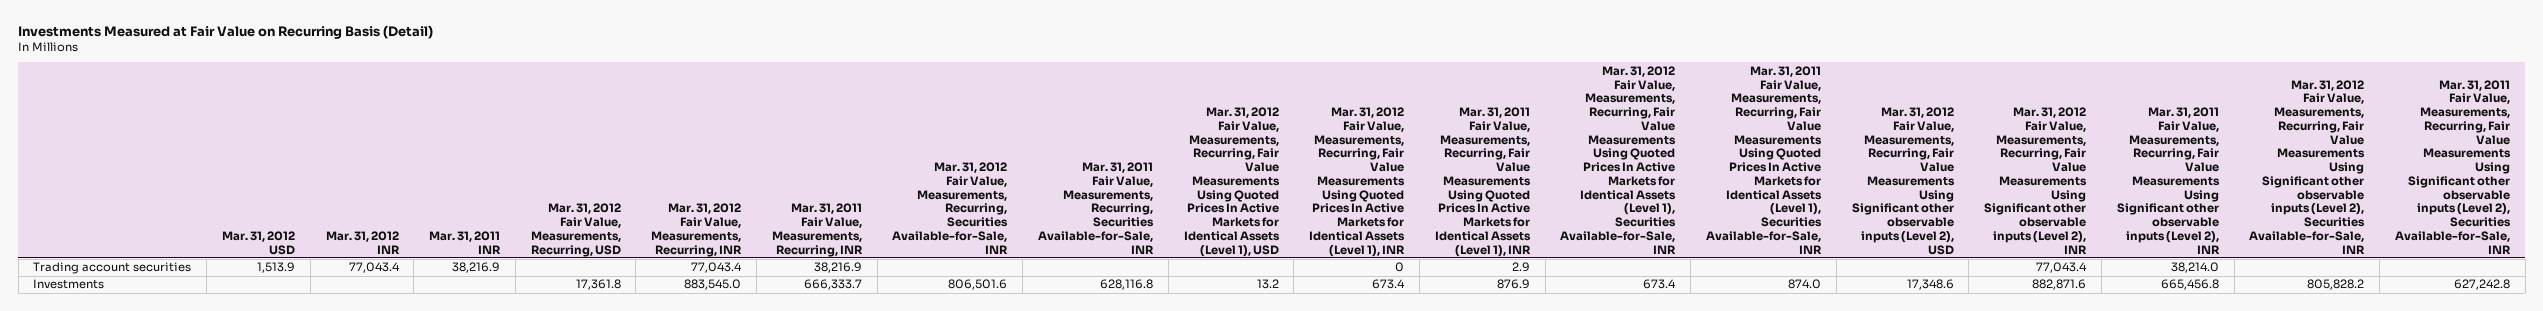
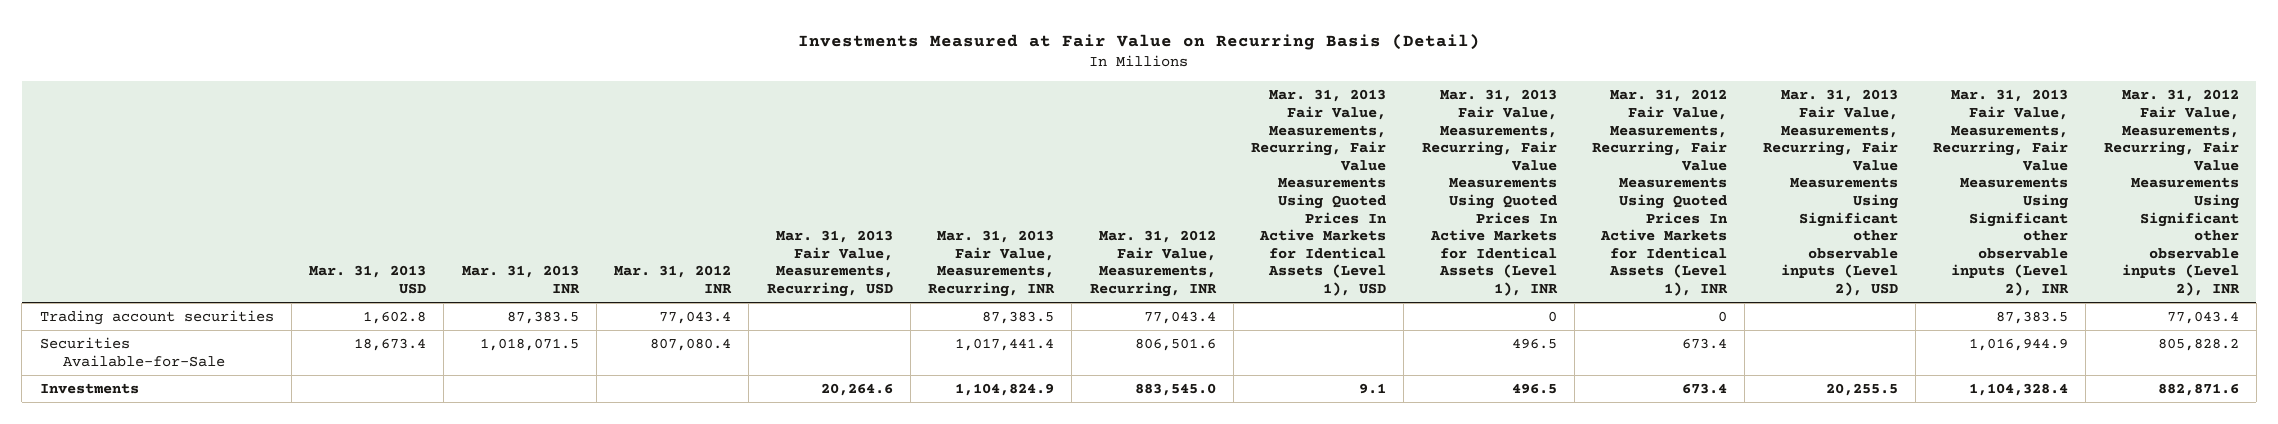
- | Mar. 31, 2012 USD | Mar. 31, 2012 INR | Mar. 31, 2011 INR | Mar. 31, 2012 Fair Value, Measurements, Recurring, USD | Mar. 31, 2012 Fair Value, Measurements, Recurring, INR | Mar. 31, 2011 Fair Value, Measurements, Recurring, INR | Mar. 31, 2012 Fair Value, Measurements, Recurring, Securities Available-for-Sale, INR | Mar. 31, 2011 Fair Value, Measurements, Recurring, Securities Available-for-Sale, INR | Mar. 31, 2012 Fair Value, Measurements, Recurring, Fair Value Measurements Using Quoted Prices In Active Markets for Identical Assets (Level 1), USD | Mar. 31, 2012 Fair Value, Measurements, Recurring, Fair Value Measurements Using Quoted Prices In Active Markets for Identical Assets (Level 1), INR | Mar. 31, 2011 Fair Value, Measurements, Recurring, Fair Value Measurements Using Quoted Prices In Active Markets for Identical Assets (Level 1), INR | Mar. 31, 2012 Fair Value, Measurements, Recurring, Fair Value Measurements Using Quoted Prices In Active Markets for Identical Assets (Level 1), Securities Available-for-Sale, INR | Mar. 31, 2011 Fair Value, Measurements, Recurring, Fair Value Measurements Using Quoted Prices In Active Markets for Identical Assets (Level 1), Securities Available-for-Sale, INR | Mar. 31, 2012 Fair Value, Measurements, Recurring, Fair Value Measurements Using Significant other observable inputs (Level 2), USD | Mar. 31, 2012 Fair Value, Measurements, Recurring, Fair Value Measurements Using Significant other observable inputs (Level 2), INR | Mar. 31, 2011 Fair Value, Measurements, Recurring, Fair Value Measurements Using Significant other observable inputs (Level 2), INR | Mar. 31, 2012 Fair Value, Measurements, Recurring, Fair Value Measurements Using Significant other observable inputs (Level 2), Securities Available-for-Sale, INR | Mar. 31, 2011 Fair Value, Measurements, Recurring, Fair Value Measurements Using Significant other observable inputs (Level 2), Securities Available-for-Sale, INR
+ | Mar. 31, 2013 USD | Mar. 31, 2013 INR | Mar. 31, 2012 INR | Mar. 31, 2013 Fair Value, Measurements, Recurring, USD | Mar. 31, 2013 Fair Value, Measurements, Recurring, INR | Mar. 31, 2012 Fair Value, Measurements, Recurring, INR | Mar. 31, 2013 Fair Value, Measurements, Recurring, Fair Value Measurements Using Quoted Prices In Active Markets for Identical Assets (Level 1), USD | Mar. 31, 2013 Fair Value, Measurements, Recurring, Fair Value Measurements Using Quoted Prices In Active Markets for Identical Assets (Level 1), INR | Mar. 31, 2012 Fair Value, Measurements, Recurring, Fair Value Measurements Using Quoted Prices In Active Markets for Identical Assets (Level 1), INR | Mar. 31, 2013 Fair Value, Measurements, Recurring, Fair Value Measurements Using Significant other observable inputs (Level 2), USD | Mar. 31, 2013 Fair Value, Measurements, Recurring, Fair Value Measurements Using Significant other observable inputs (Level 2), INR | Mar. 31, 2012 Fair Value, Measurements, Recurring, Fair Value Measurements Using Significant other observable inputs (Level 2), INR
+ Securities Available-for-Sale | 18,673.4 | 1,018,071.5 | 807,080.4 | | 1,017,441.4 | 806,501.6 | | 496.5 | 673.4 | | 1,016,944.9 | 805,828.2

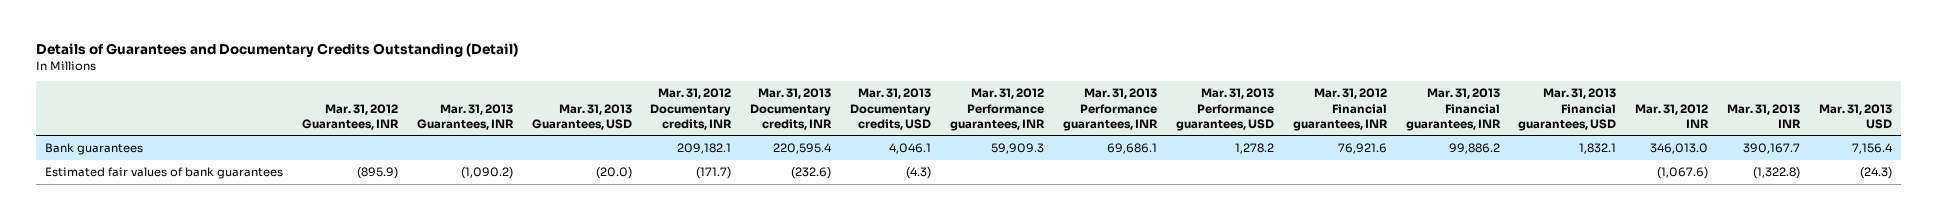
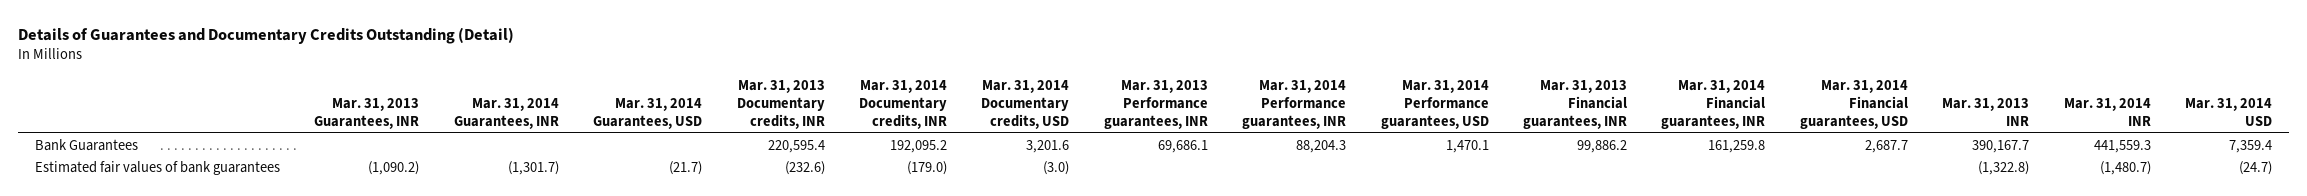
- | Mar. 31, 2012 Guarantees, INR | Mar. 31, 2013 Guarantees, INR | Mar. 31, 2013 Guarantees, USD | Mar. 31, 2012 Documentary credits, INR | Mar. 31, 2013 Documentary credits, INR | Mar. 31, 2013 Documentary credits, USD | Mar. 31, 2012 Performance guarantees, INR | Mar. 31, 2013 Performance guarantees, INR | Mar. 31, 2013 Performance guarantees, USD | Mar. 31, 2012 Financial guarantees, INR | Mar. 31, 2013 Financial guarantees, INR | Mar. 31, 2013 Financial guarantees, USD | Mar. 31, 2012 INR | Mar. 31, 2013 INR | Mar. 31, 2013 USD
+ | Mar. 31, 2013 Guarantees, INR | Mar. 31, 2014 Guarantees, INR | Mar. 31, 2014 Guarantees, USD | Mar. 31, 2013 Documentary credits, INR | Mar. 31, 2014 Documentary credits, INR | Mar. 31, 2014 Documentary credits, USD | Mar. 31, 2013 Performance guarantees, INR | Mar. 31, 2014 Performance guarantees, INR | Mar. 31, 2014 Performance guarantees, USD | Mar. 31, 2013 Financial guarantees, INR | Mar. 31, 2014 Financial guarantees, INR | Mar. 31, 2014 Financial guarantees, USD | Mar. 31, 2013 INR | Mar. 31, 2014 INR | Mar. 31, 2014 USD
- Bank guarantees | | | | 209,182.1 | 220,595.4 | 4,046.1 | 59,909.3 | 69,686.1 | 1,278.2 | 76,921.6 | 99,886.2 | 1,832.1 | 346,013.0 | 390,167.7 | 7,156.4
+ Bank Guarantees | | | | 220,595.4 | 192,095.2 | 3,201.6 | 69,686.1 | 88,204.3 | 1,470.1 | 99,886.2 | 161,259.8 | 2,687.7 | 390,167.7 | 441,559.3 | 7,359.4

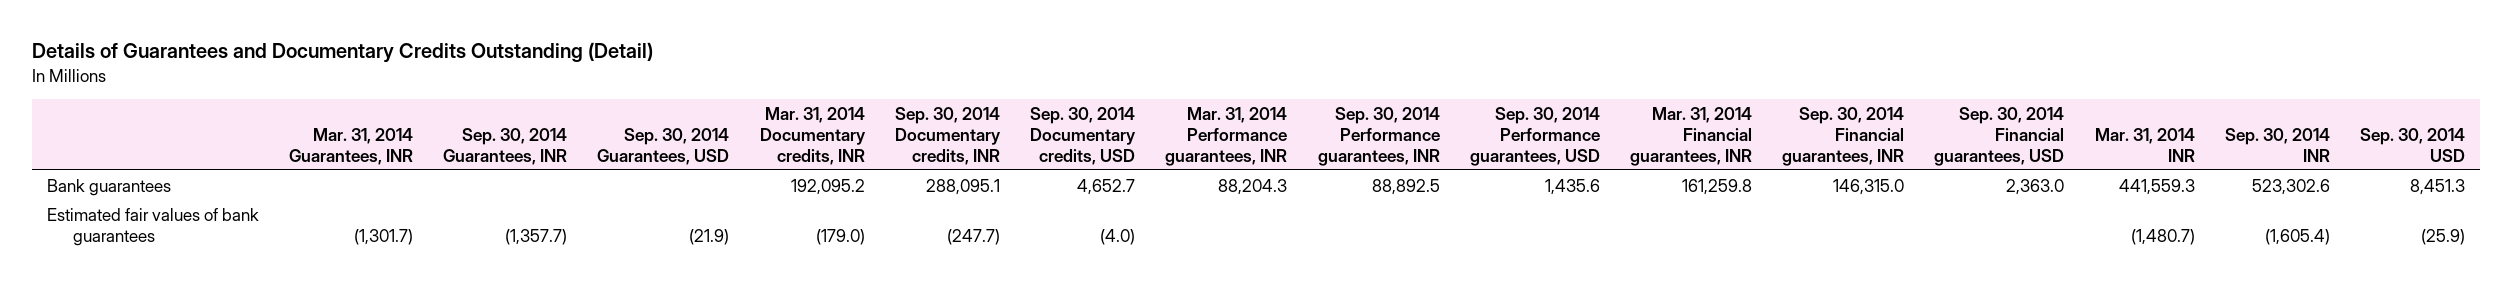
- | Mar. 31, 2013 Guarantees, INR | Mar. 31, 2014 Guarantees, INR | Mar. 31, 2014 Guarantees, USD | Mar. 31, 2013 Documentary credits, INR | Mar. 31, 2014 Documentary credits, INR | Mar. 31, 2014 Documentary credits, USD | Mar. 31, 2013 Performance guarantees, INR | Mar. 31, 2014 Performance guarantees, INR | Mar. 31, 2014 Performance guarantees, USD | Mar. 31, 2013 Financial guarantees, INR | Mar. 31, 2014 Financial guarantees, INR | Mar. 31, 2014 Financial guarantees, USD | Mar. 31, 2013 INR | Mar. 31, 2014 INR | Mar. 31, 2014 USD
+ | Mar. 31, 2014 Guarantees, INR | Sep. 30, 2014 Guarantees, INR | Sep. 30, 2014 Guarantees, USD | Mar. 31, 2014 Documentary credits, INR | Sep. 30, 2014 Documentary credits, INR | Sep. 30, 2014 Documentary credits, USD | Mar. 31, 2014 Performance guarantees, INR | Sep. 30, 2014 Performance guarantees, INR | Sep. 30, 2014 Performance guarantees, USD | Mar. 31, 2014 Financial guarantees, INR | Sep. 30, 2014 Financial guarantees, INR | Sep. 30, 2014 Financial guarantees, USD | Mar. 31, 2014 INR | Sep. 30, 2014 INR | Sep. 30, 2014 USD
- Bank Guarantees | | | | 220,595.4 | 192,095.2 | 3,201.6 | 69,686.1 | 88,204.3 | 1,470.1 | 99,886.2 | 161,259.8 | 2,687.7 | 390,167.7 | 441,559.3 | 7,359.4
+ Bank guarantees | | | | 192,095.2 | 288,095.1 | 4,652.7 | 88,204.3 | 88,892.5 | 1,435.6 | 161,259.8 | 146,315.0 | 2,363.0 | 441,559.3 | 523,302.6 | 8,451.3

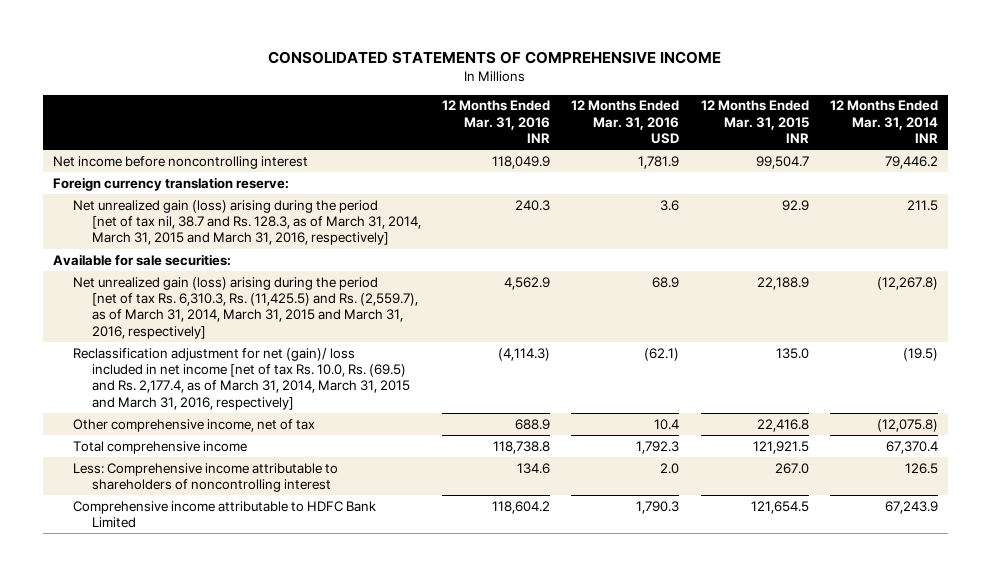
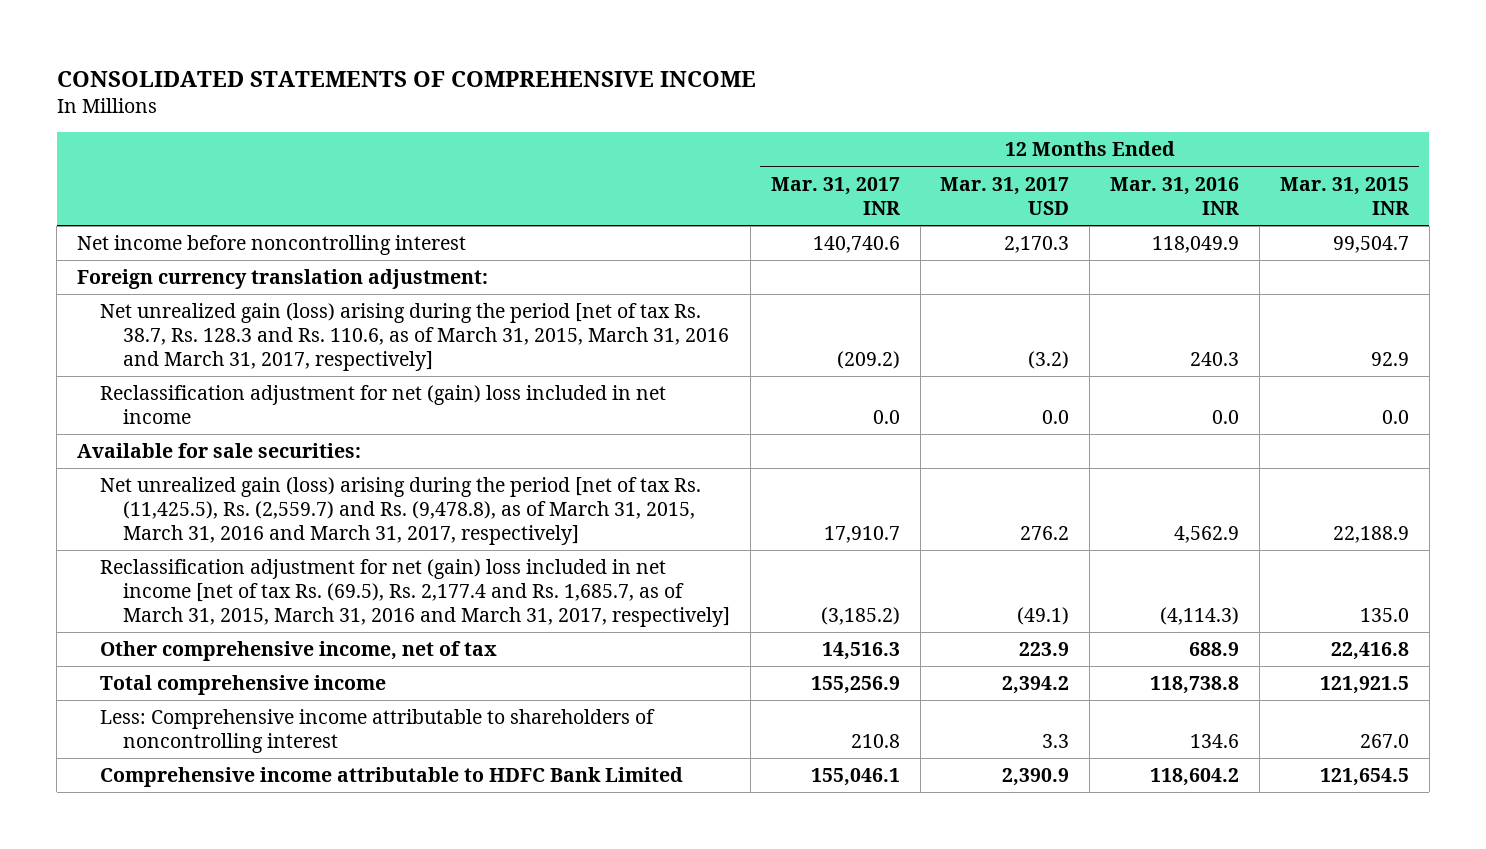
- | 12 Months Ended Mar. 31, 2016 INR | 12 Months Ended Mar. 31, 2016 USD | 12 Months Ended Mar. 31, 2015 INR | 12 Months Ended Mar. 31, 2014 INR
+ | 12 Months Ended Mar. 31, 2017 INR | 12 Months Ended Mar. 31, 2017 USD | 12 Months Ended Mar. 31, 2016 INR | 12 Months Ended Mar. 31, 2015 INR
- Foreign currency translation reserve:
- Net unrealized gain (loss) arising during the period [net of tax nil, 38.7 and Rs. 128.3, as of March 31, 2014, March 31, 2015 and March 31, 2016, respectively] | 240.3 | 3.6 | 92.9 | 211.5
+ Foreign currency translation adjustment:
+ Net unrealized gain (loss) arising during the period [net of tax Rs. 38.7, Rs. 128.3 and Rs. 110.6, as of March 31, 2015, March 31, 2016 and March 31, 2017, respectively] | (209.2) | (3.2) | 240.3 | 92.9
+ Reclassification adjustment for net (gain) loss included in net income | 0.0 | 0.0 | 0.0 | 0.0
- Net unrealized gain (loss) arising during the period [net of tax Rs. 6,310.3, Rs. (11,425.5) and Rs. (2,559.7), as of March 31, 2014, March 31, 2015 and March 31, 2016, respectively] | 4,562.9 | 68.9 | 22,188.9 | (12,267.8)
- Reclassification adjustment for net (gain)/ loss included in net income [net of tax Rs. 10.0, Rs. (69.5) and Rs. 2,177.4, as of March 31, 2014, March 31, 2015 and March 31, 2016, respectively] | (4,114.3) | (62.1) | 135.0 | (19.5)
+ Net unrealized gain (loss) arising during the period [net of tax Rs. (11,425.5), Rs. (2,559.7) and Rs. (9,478.8), as of March 31, 2015, March 31, 2016 and March 31, 2017, respectively] | 17,910.7 | 276.2 | 4,562.9 | 22,188.9
+ Reclassification adjustment for net (gain) loss included in net income [net of tax Rs. (69.5), Rs. 2,177.4 and Rs. 1,685.7, as of March 31, 2015, March 31, 2016 and March 31, 2017, respectively] | (3,185.2) | (49.1) | (4,114.3) | 135.0

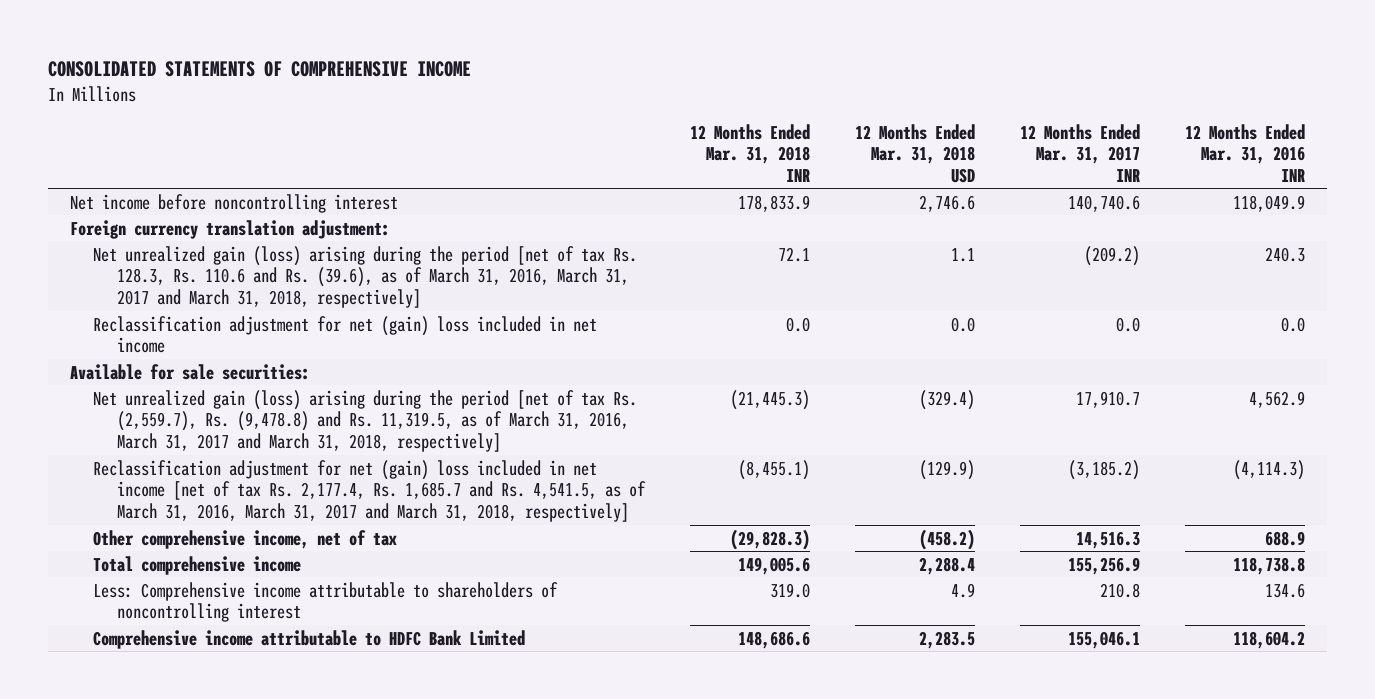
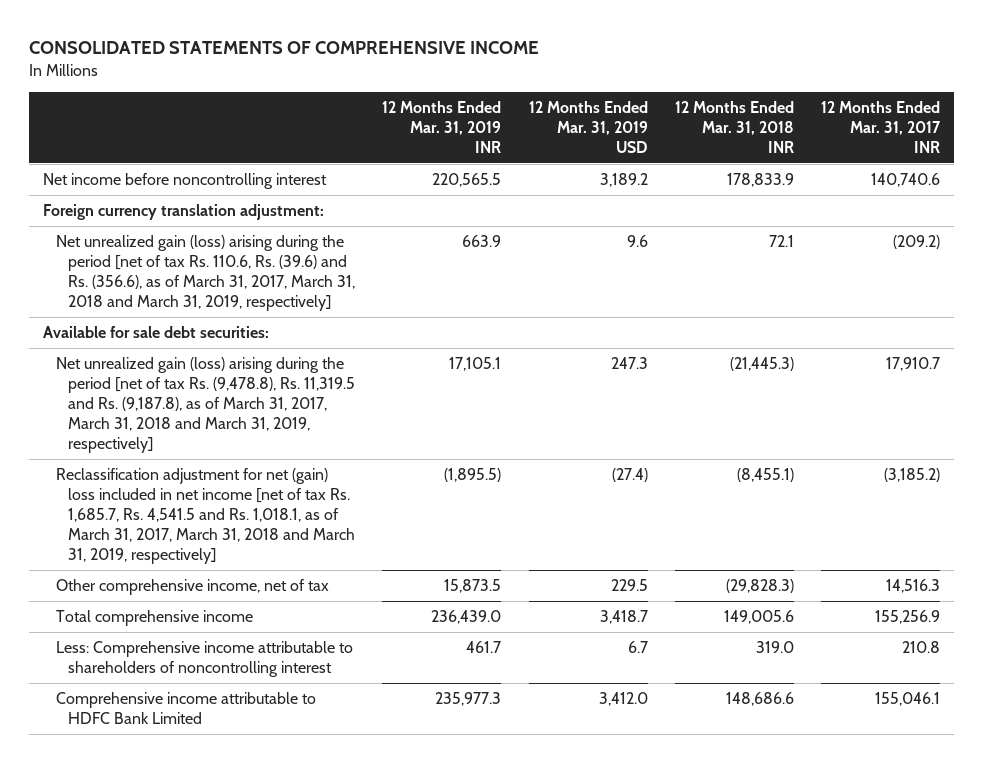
- | 12 Months Ended Mar. 31, 2018 INR | 12 Months Ended Mar. 31, 2018 USD | 12 Months Ended Mar. 31, 2017 INR | 12 Months Ended Mar. 31, 2016 INR
+ | 12 Months Ended Mar. 31, 2019 INR | 12 Months Ended Mar. 31, 2019 USD | 12 Months Ended Mar. 31, 2018 INR | 12 Months Ended Mar. 31, 2017 INR
- Net unrealized gain (loss) arising during the period [net of tax Rs. 128.3, Rs. 110.6 and Rs. (39.6), as of March 31, 2016, March 31, 2017 and March 31, 2018, respectively] | 72.1 | 1.1 | (209.2) | 240.3
- Reclassification adjustment for net (gain) loss included in net income | 0.0 | 0.0 | 0.0 | 0.0
- Available for sale securities:
- Net unrealized gain (loss) arising during the period [net of tax Rs. (2,559.7), Rs. (9,478.8) and Rs. 11,319.5, as of March 31, 2016, March 31, 2017 and March 31, 2018, respectively] | (21,445.3) | (329.4) | 17,910.7 | 4,562.9
- Reclassification adjustment for net (gain) loss included in net income [net of tax Rs. 2,177.4, Rs. 1,685.7 and Rs. 4,541.5, as of March 31, 2016, March 31, 2017 and March 31, 2018, respectively] | (8,455.1) | (129.9) | (3,185.2) | (4,114.3)
+ Net unrealized gain (loss) arising during the period [net of tax Rs. 110.6, Rs. (39.6) and Rs. (356.6), as of March 31, 2017, March 31, 2018 and March 31, 2019, respectively] | 663.9 | 9.6 | 72.1 | (209.2)
+ Available for sale debt securities:
+ Net unrealized gain (loss) arising during the period [net of tax Rs. (9,478.8), Rs. 11,319.5 and Rs. (9,187.8), as of March 31, 2017, March 31, 2018 and March 31, 2019, respectively] | 17,105.1 | 247.3 | (21,445.3) | 17,910.7
+ Reclassification adjustment for net (gain) loss included in net income [net of tax Rs. 1,685.7, Rs. 4,541.5 and Rs. 1,018.1, as of March 31, 2017, March 31, 2018 and March 31, 2019, respectively] | (1,895.5) | (27.4) | (8,455.1) | (3,185.2)

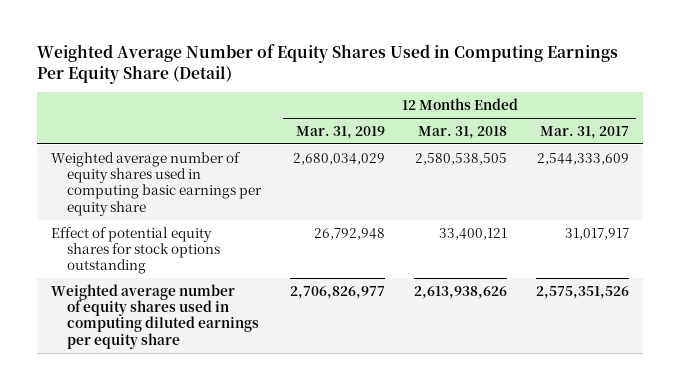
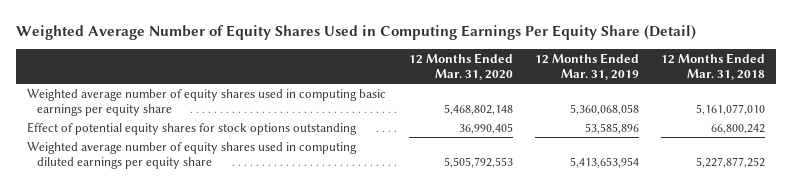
- | 12 Months Ended Mar. 31, 2019 | 12 Months Ended Mar. 31, 2018 | 12 Months Ended Mar. 31, 2017
+ | 12 Months Ended Mar. 31, 2020 | 12 Months Ended Mar. 31, 2019 | 12 Months Ended Mar. 31, 2018
- Weighted average number of equity shares used in computing basic earnings per equity share | 2,680,034,029 | 2,580,538,505 | 2,544,333,609
- Effect of potential equity shares for stock options outstanding | 26,792,948 | 33,400,121 | 31,017,917
- Weighted average number of equity shares used in computing diluted earnings per equity share | 2,706,826,977 | 2,613,938,626 | 2,575,351,526
+ Weighted average number of equity shares used in computing basic earnings per equity share | 5,468,802,148 | 5,360,068,058 | 5,161,077,010
+ Effect of potential equity shares for stock options outstanding | 36,990,405 | 53,585,896 | 66,800,242
+ Weighted average number of equity shares used in computing diluted earnings per equity share | 5,505,792,553 | 5,413,653,954 | 5,227,877,252

